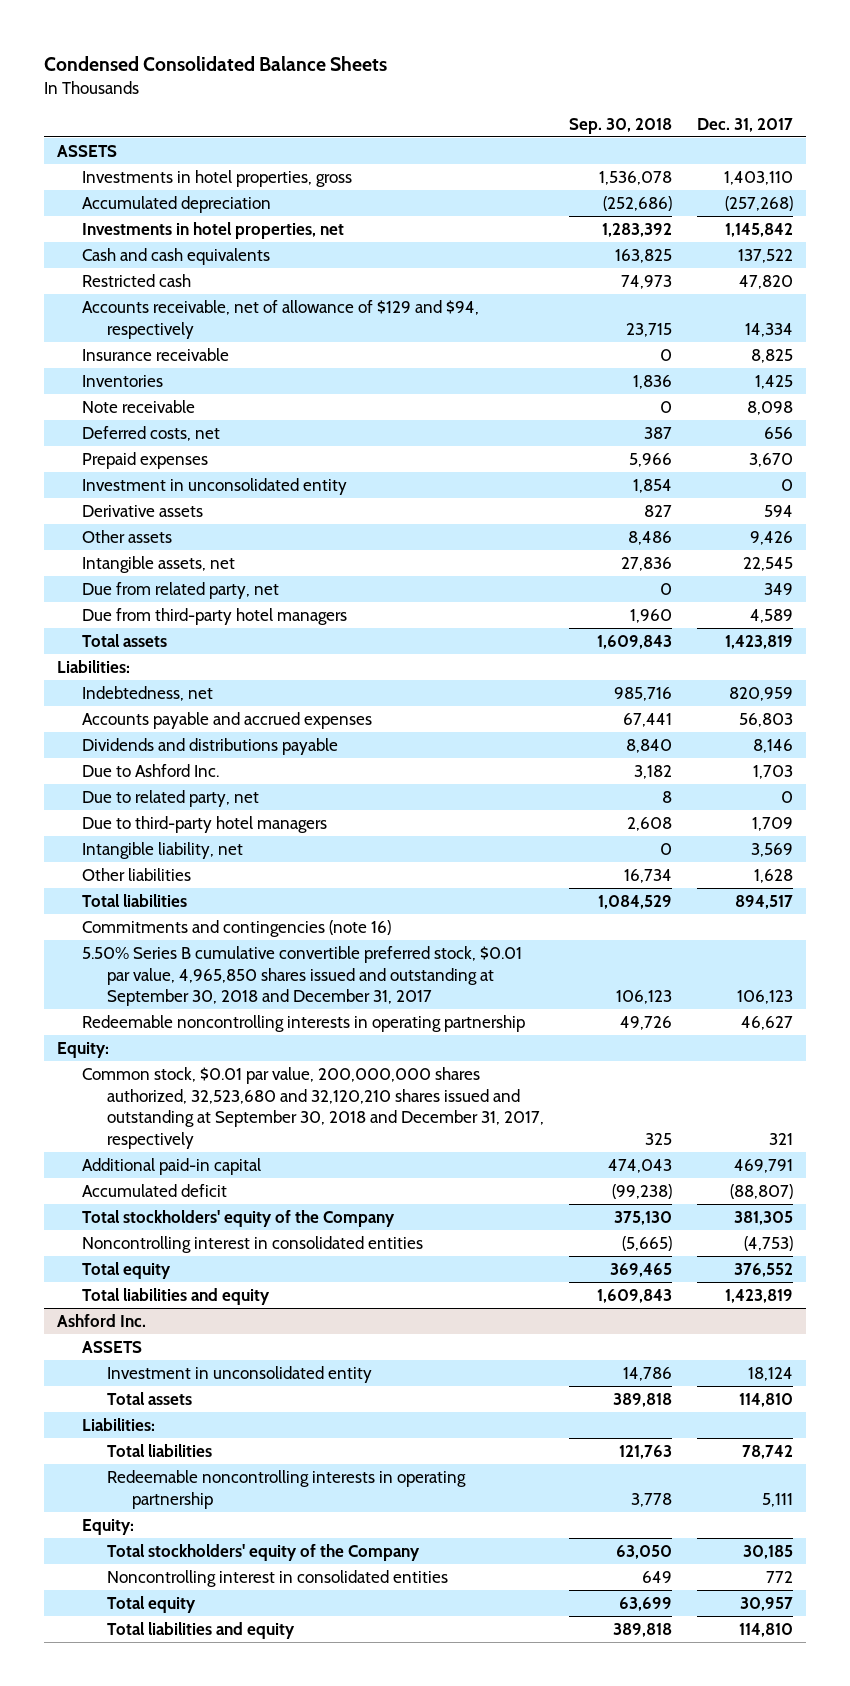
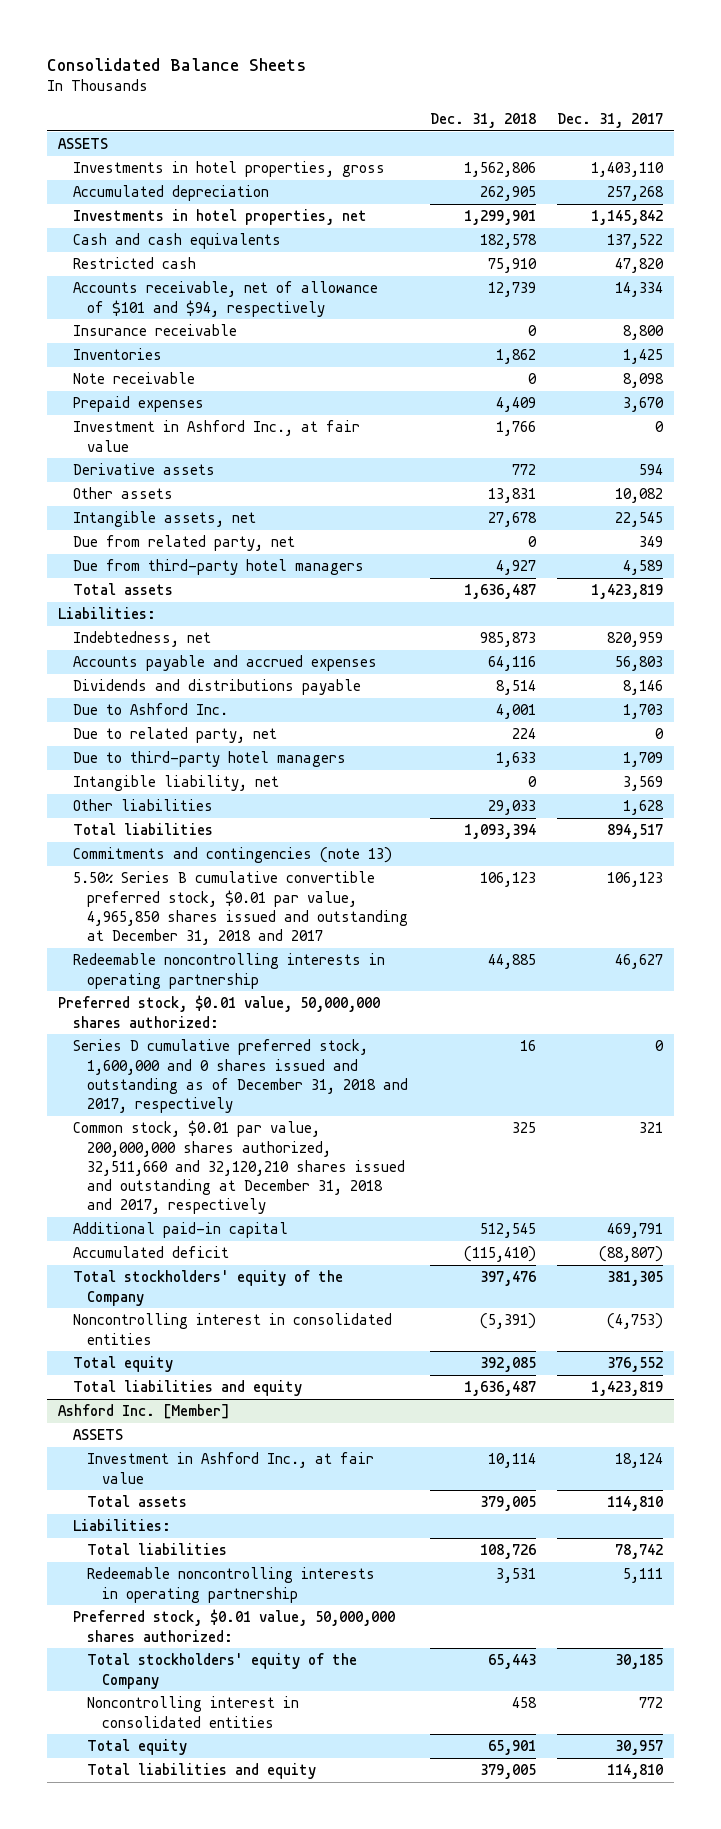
- Condensed Consolidated Balance Sheets
+ Consolidated Balance Sheets
- | Sep. 30, 2018 | Dec. 31, 2017
+ | Dec. 31, 2018 | Dec. 31, 2017
- Accumulated depreciation | (252,686) | (257,268)
+ Accumulated depreciation | 262,905 | 257,268
- Accounts receivable, net of allowance of $129 and $94, respectively | 23,715 | 14,334
- Insurance receivable | 0 | 8,825
+ Accounts receivable, net of allowance of $101 and $94, respectively | 12,739 | 14,334
+ Insurance receivable | 0 | 8,800
- Deferred costs, net | 387 | 656
- Investment in unconsolidated entity | 1,854 | 0
+ Investment in Ashford Inc., at fair value | 1,766 | 0
- Other assets | 8,486 | 9,426
+ Other assets | 13,831 | 10,082
- Commitments and contingencies (note 16)
- 5.50% Series B cumulative convertible preferred stock, $0.01 par value, 4,965,850 shares issued and outstanding at September 30, 2018 and December 31, 2017 | 106,123 | 106,123
+ Commitments and contingencies (note 13)
+ 5.50% Series B cumulative convertible preferred stock, $0.01 par value, 4,965,850 shares issued and outstanding at December 31, 2018 and 2017 | 106,123 | 106,123
- Equity:
- Common stock, $0.01 par value, 200,000,000 shares authorized, 32,523,680 and 32,120,210 shares issued and outstanding at September 30, 2018 and December 31, 2017, respectively | 325 | 321
+ Preferred stock, $0.01 value, 50,000,000 shares authorized:
+ Series D cumulative preferred stock, 1,600,000 and 0 shares issued and outstanding as of December 31, 2018 and 2017, respectively | 16 | 0
+ Common stock, $0.01 par value, 200,000,000 shares authorized, 32,511,660 and 32,120,210 shares issued and outstanding at December 31, 2018 and 2017, respectively | 325 | 321
- Ashford Inc.
+ Ashford Inc. [Member]
- Investment in unconsolidated entity | 14,786 | 18,124
+ Investment in Ashford Inc., at fair value | 10,114 | 18,124
- Equity:
+ Preferred stock, $0.01 value, 50,000,000 shares authorized:

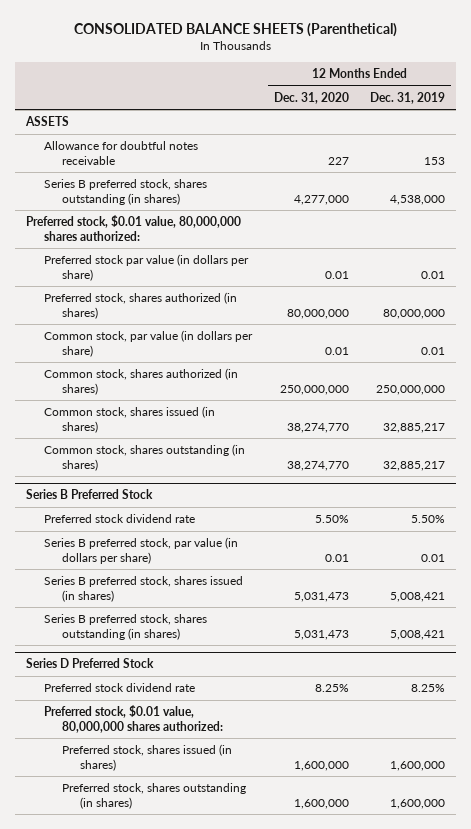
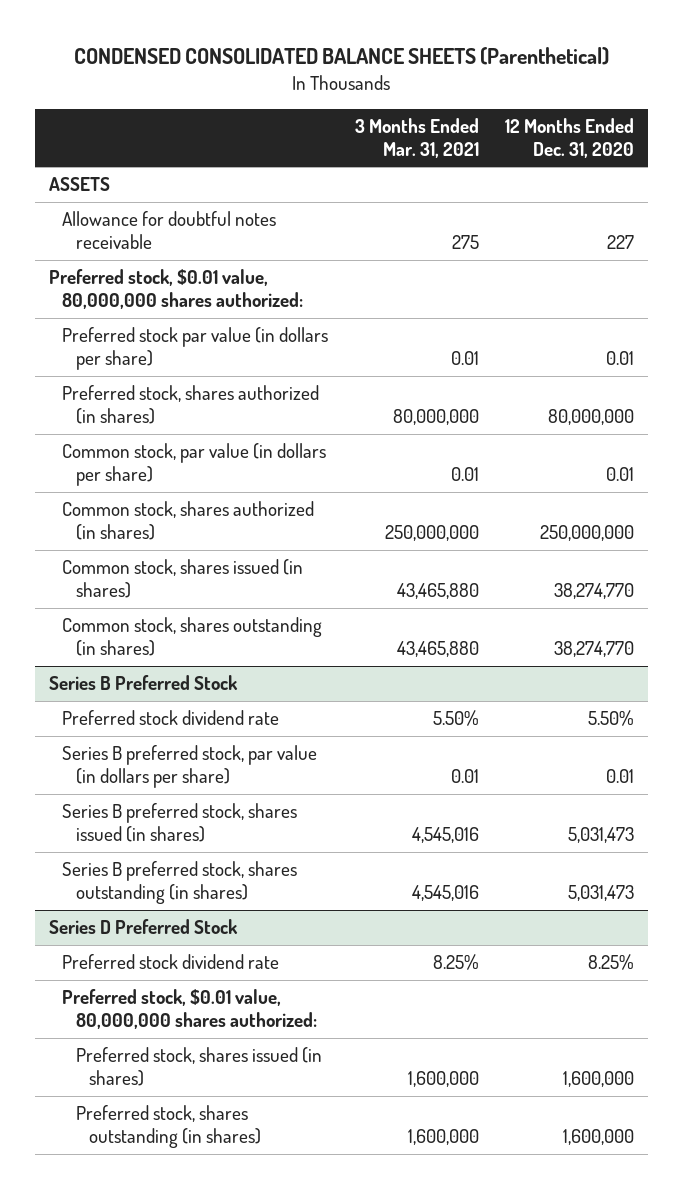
- CONSOLIDATED BALANCE SHEETS (Parenthetical)
+ CONDENSED CONSOLIDATED BALANCE SHEETS (Parenthetical)
- | 12 Months Ended Dec. 31, 2020 | 12 Months Ended Dec. 31, 2019
+ | 3 Months Ended Mar. 31, 2021 | 12 Months Ended Dec. 31, 2020
- Series B preferred stock, shares outstanding (in shares) | 4,277,000 | 4,538,000

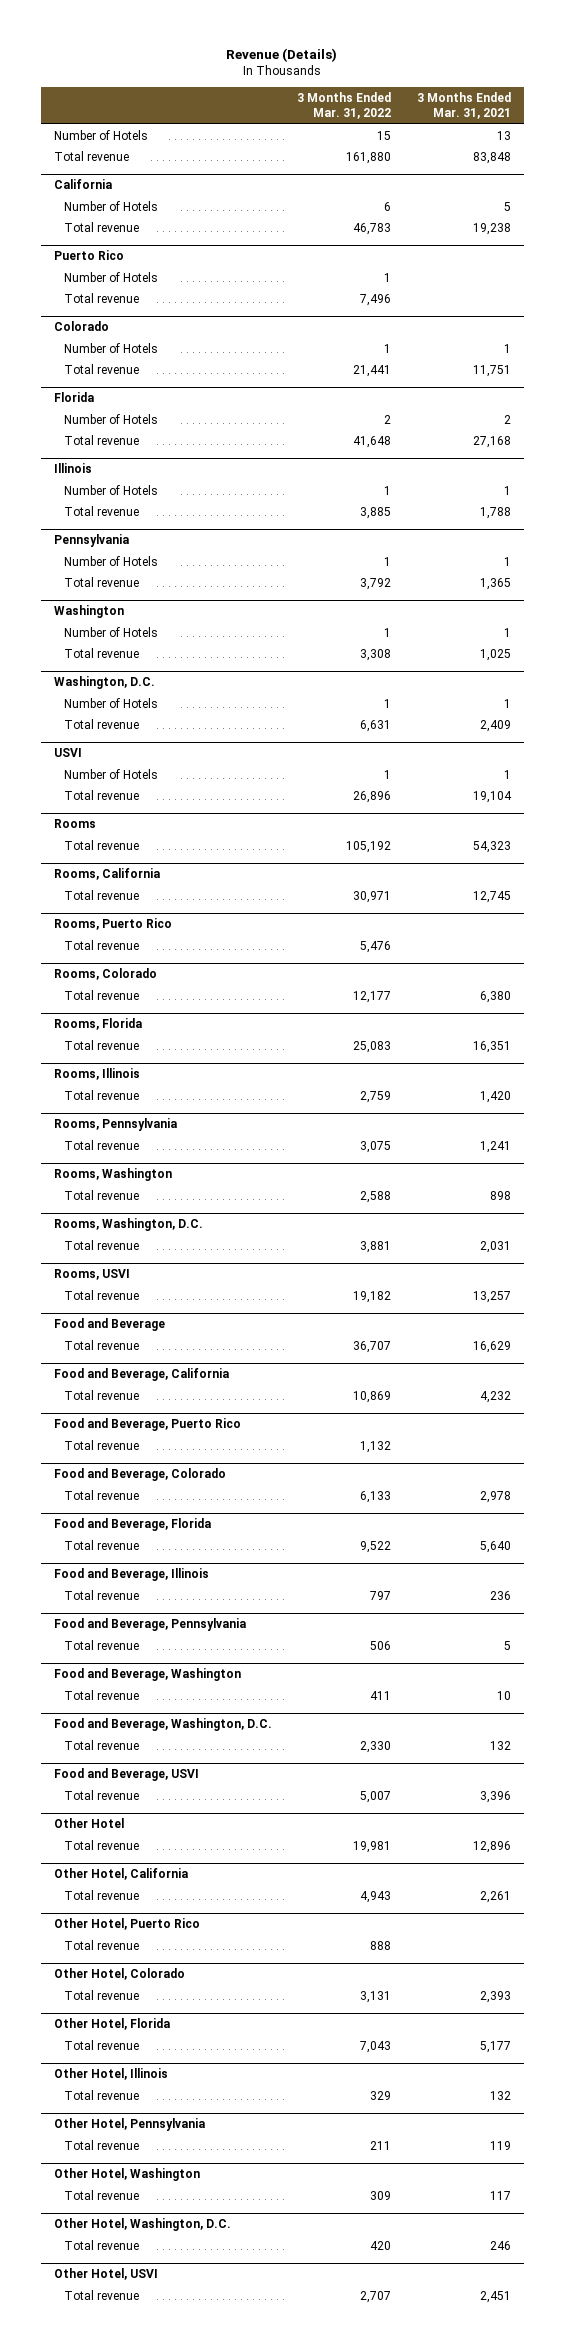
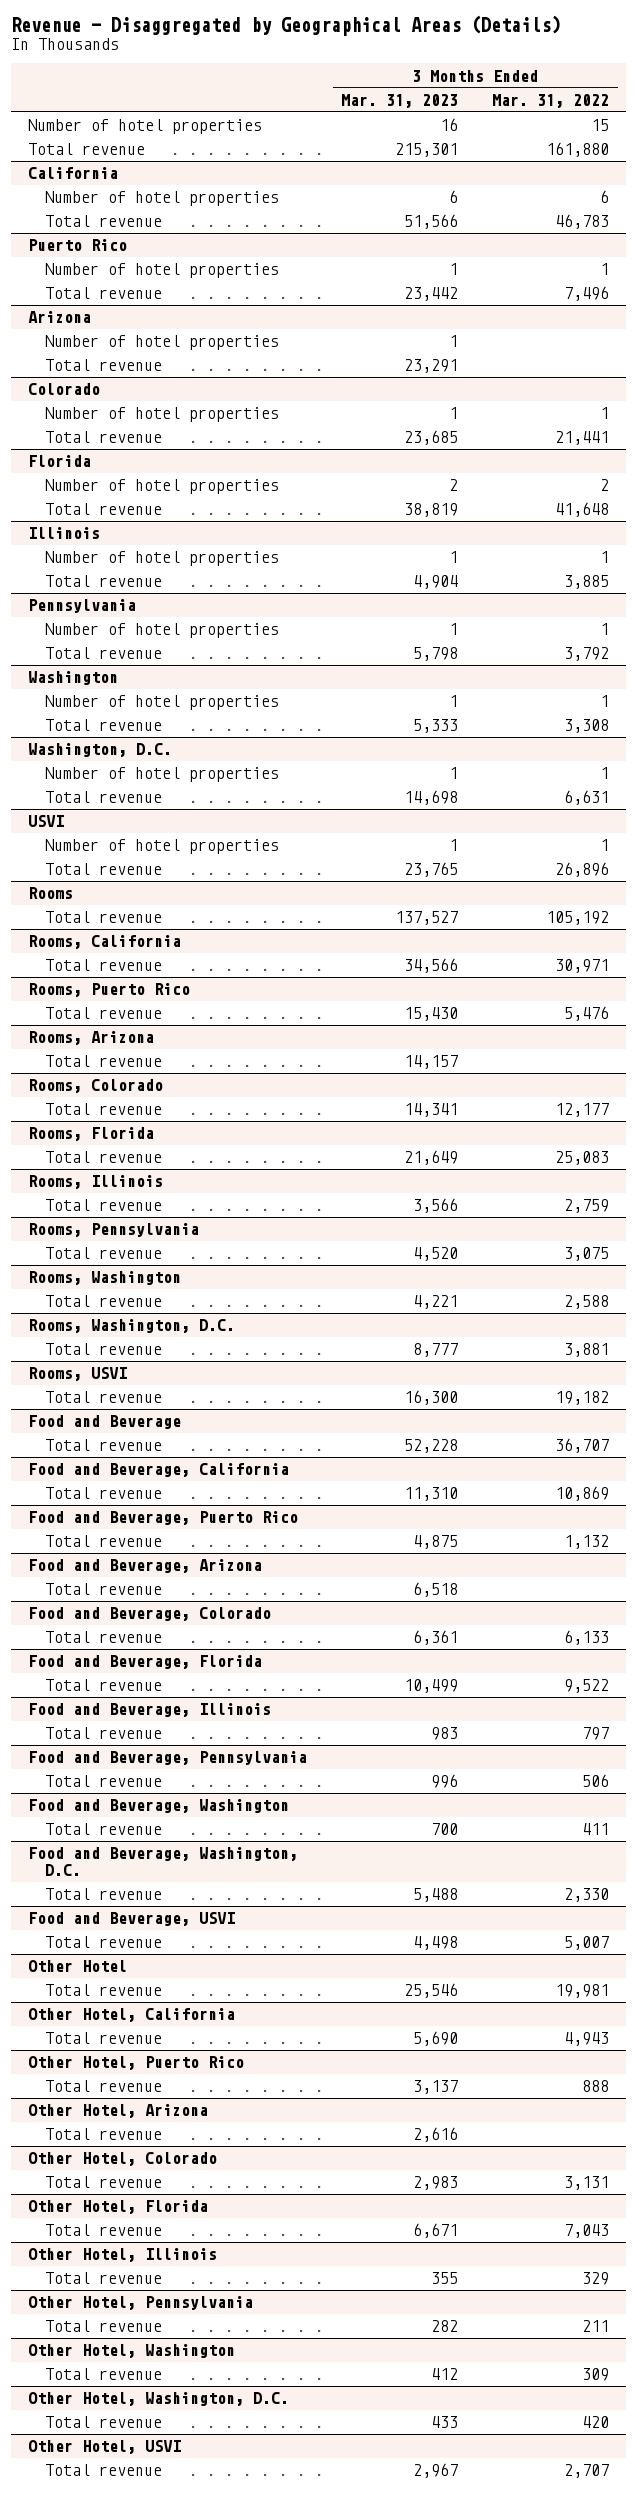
- Revenue (Details)
+ Revenue - Disaggregated by Geographical Areas (Details)
- | 3 Months Ended Mar. 31, 2022 | 3 Months Ended Mar. 31, 2021
+ | 3 Months Ended Mar. 31, 2023 | 3 Months Ended Mar. 31, 2022
- Number of Hotels | 15 | 13
+ Number of hotel properties | 16 | 15
@ California
- Number of Hotels | 6 | 5
+ Number of hotel properties | 6 | 6
@ Puerto Rico
- Number of Hotels | 1 |
+ Number of hotel properties | 1 | 1
+ Arizona
+ Number of hotel properties | 1 |
+ Total revenue | 23,291 |
@ Colorado
- Number of Hotels | 1 | 1
+ Number of hotel properties | 1 | 1
@ Florida
- Number of Hotels | 2 | 2
+ Number of hotel properties | 2 | 2
@ Illinois
- Number of Hotels | 1 | 1
+ Number of hotel properties | 1 | 1
@ Pennsylvania
- Number of Hotels | 1 | 1
+ Number of hotel properties | 1 | 1
@ Washington
- Number of Hotels | 1 | 1
+ Number of hotel properties | 1 | 1
@ Washington, D.C.
- Number of Hotels | 1 | 1
+ Number of hotel properties | 1 | 1
@ USVI
- Number of Hotels | 1 | 1
+ Number of hotel properties | 1 | 1
+ Rooms, Arizona
+ Total revenue | 14,157 |
+ Food and Beverage, Arizona
+ Total revenue | 6,518 |
+ Other Hotel, Arizona
+ Total revenue | 2,616 |

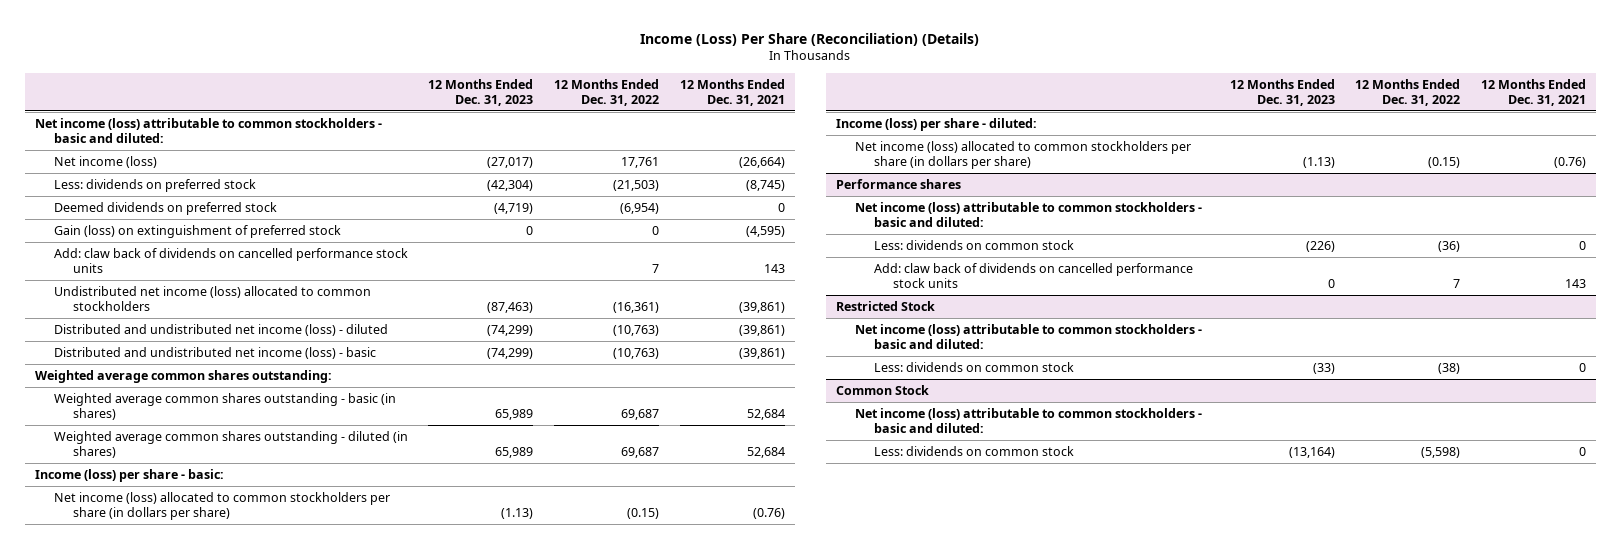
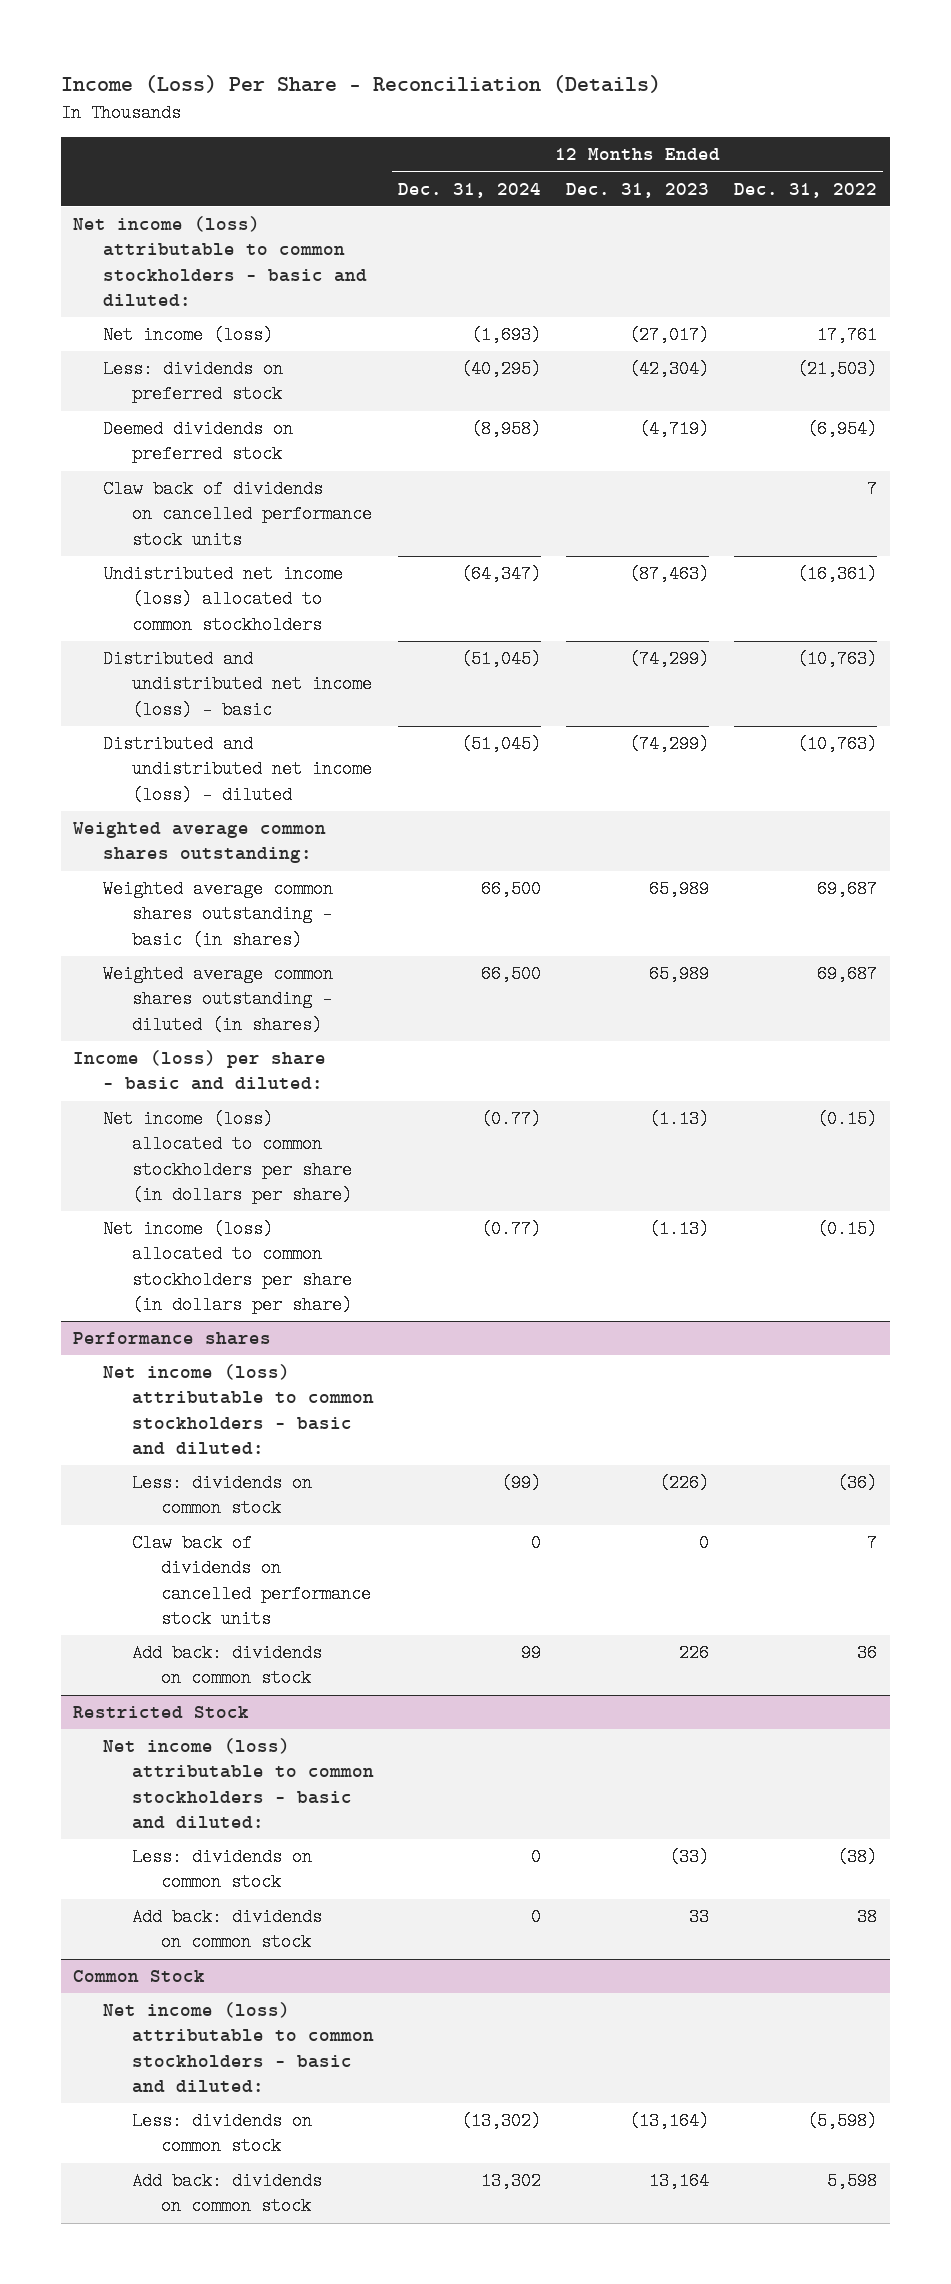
- Income (Loss) Per Share (Reconciliation) (Details)
+ Income (Loss) Per Share - Reconciliation (Details)
- | 12 Months Ended Dec. 31, 2023 | 12 Months Ended Dec. 31, 2022 | 12 Months Ended Dec. 31, 2021
+ | 12 Months Ended Dec. 31, 2024 | 12 Months Ended Dec. 31, 2023 | 12 Months Ended Dec. 31, 2022
- Gain (loss) on extinguishment of preferred stock | 0 | 0 | (4,595)
- Add: claw back of dividends on cancelled performance stock units | | 7 | 143
+ Claw back of dividends on cancelled performance stock units | | | 7
moved down: Distributed and undistributed net income (loss) - diluted | (51,045) | (74,299) | (10,763)
- Income (loss) per share - basic:
+ Income (loss) per share - basic and diluted:
- Income (loss) per share - diluted:
@ Performance shares
- Add: claw back of dividends on cancelled performance stock units | 0 | 7 | 143
+ Claw back of dividends on cancelled performance stock units | 0 | 0 | 7
+ Add back: dividends on common stock | 99 | 226 | 36
@ Restricted Stock
+ Add back: dividends on common stock | 0 | 33 | 38
@ Common Stock
+ Add back: dividends on common stock | 13,302 | 13,164 | 5,598

